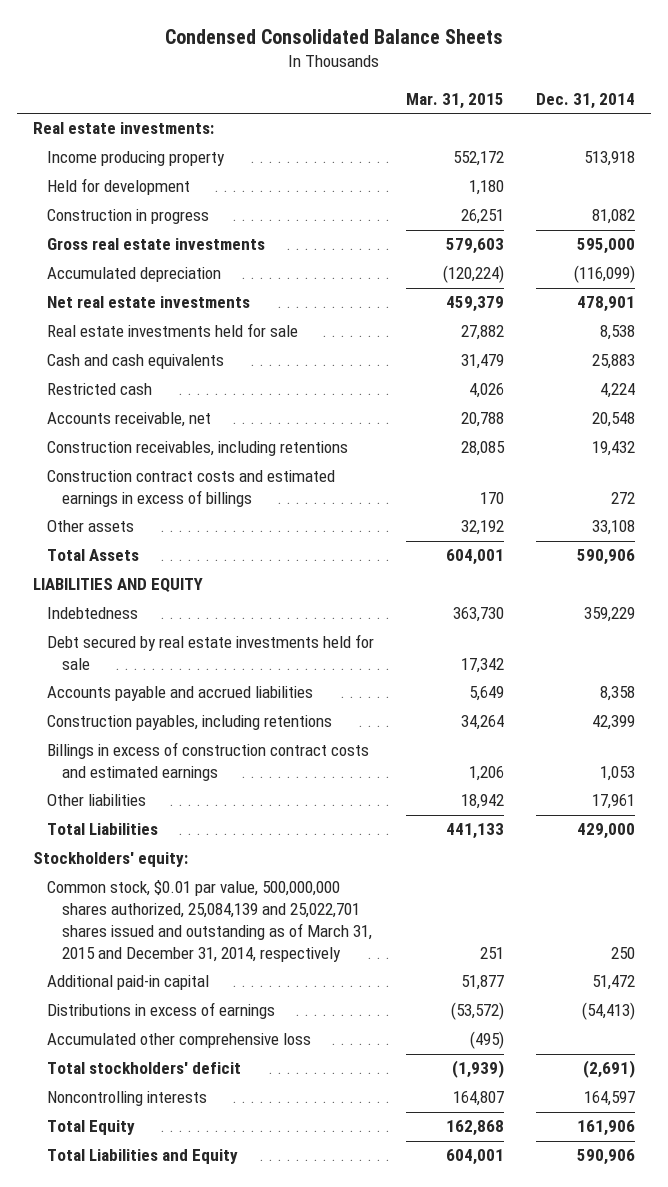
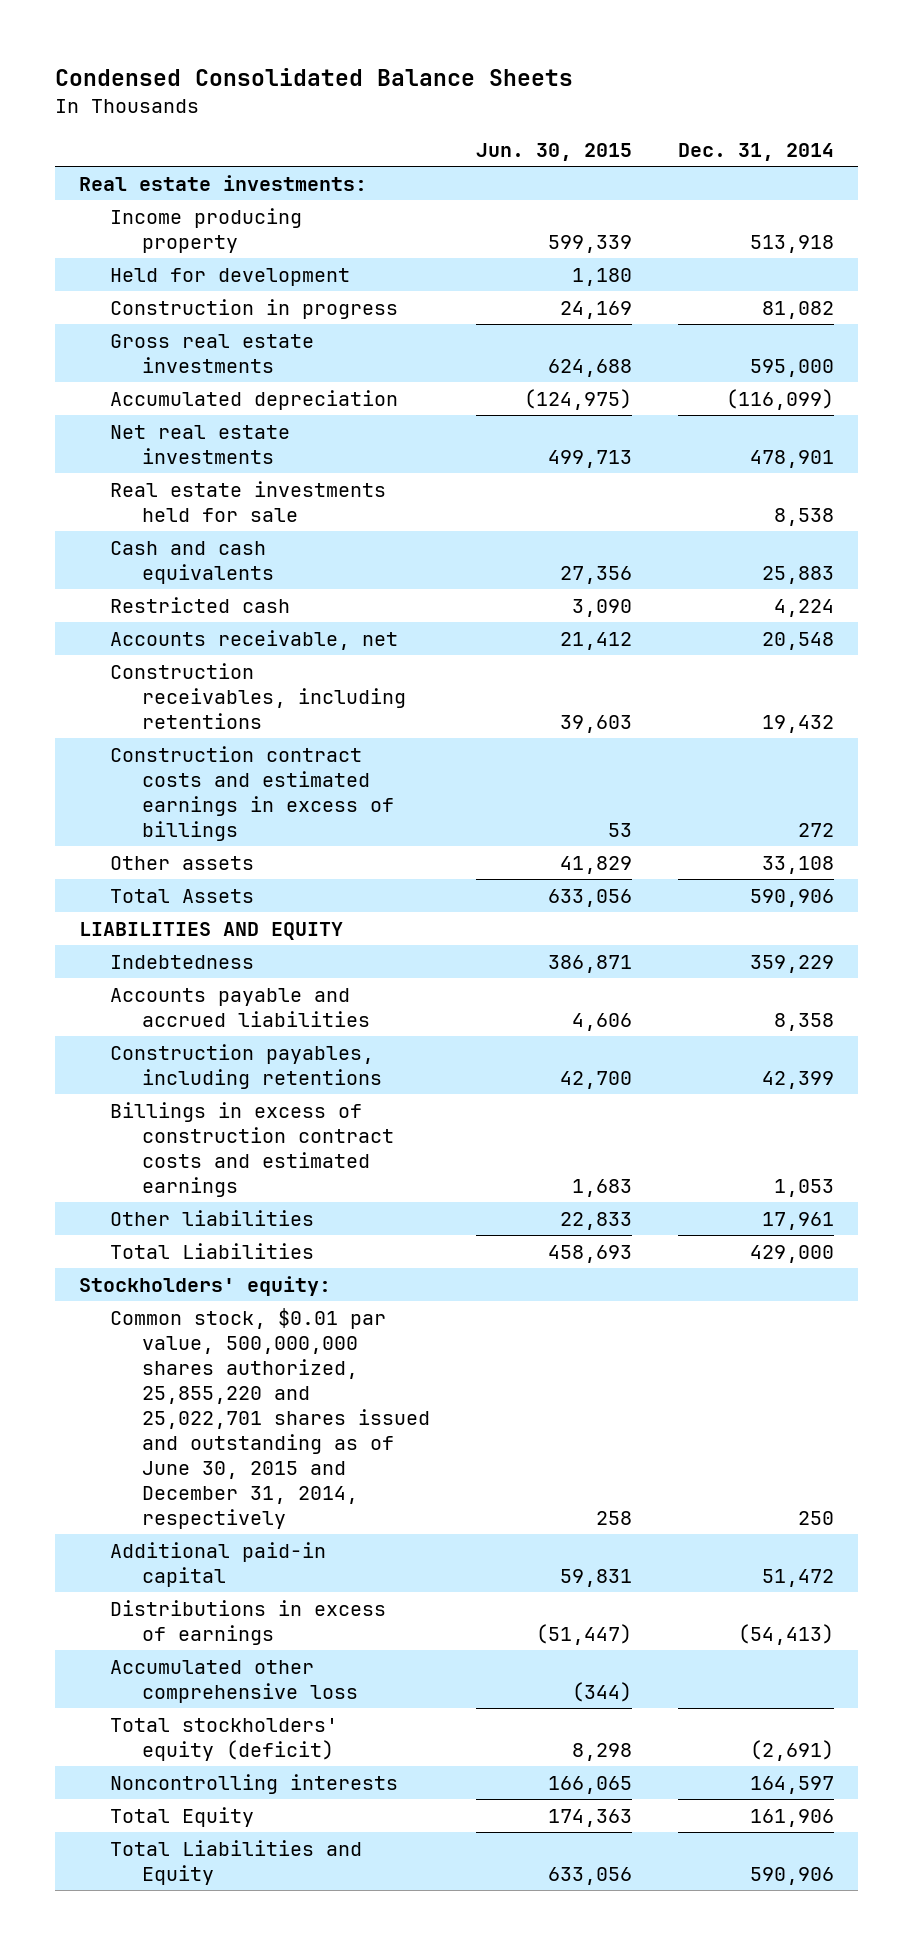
- | Mar. 31, 2015 | Dec. 31, 2014
+ | Jun. 30, 2015 | Dec. 31, 2014
- Debt secured by real estate investments held for sale | 17,342 |
- Common stock, $0.01 par value, 500,000,000 shares authorized, 25,084,139 and 25,022,701 shares issued and outstanding as of March 31, 2015 and December 31, 2014, respectively | 251 | 250
+ Common stock, $0.01 par value, 500,000,000 shares authorized, 25,855,220 and 25,022,701 shares issued and outstanding as of June 30, 2015 and December 31, 2014, respectively | 258 | 250
- Total stockholders' deficit | (1,939) | (2,691)
+ Total stockholders' equity (deficit) | 8,298 | (2,691)

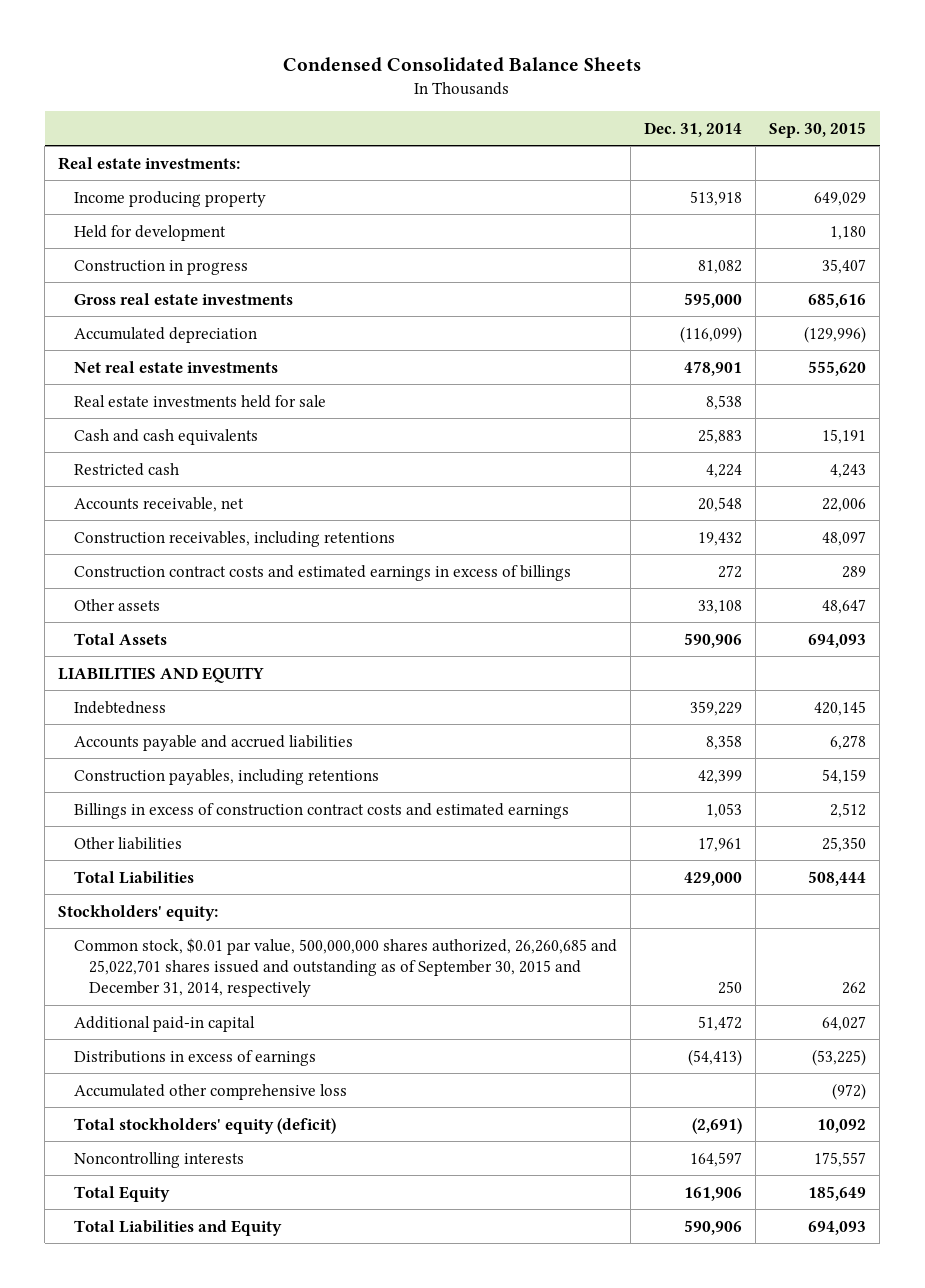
- | Jun. 30, 2015 | Dec. 31, 2014
+ | Dec. 31, 2014 | Sep. 30, 2015
- Common stock, $0.01 par value, 500,000,000 shares authorized, 25,855,220 and 25,022,701 shares issued and outstanding as of June 30, 2015 and December 31, 2014, respectively | 258 | 250
+ Common stock, $0.01 par value, 500,000,000 shares authorized, 26,260,685 and 25,022,701 shares issued and outstanding as of September 30, 2015 and December 31, 2014, respectively | 250 | 262

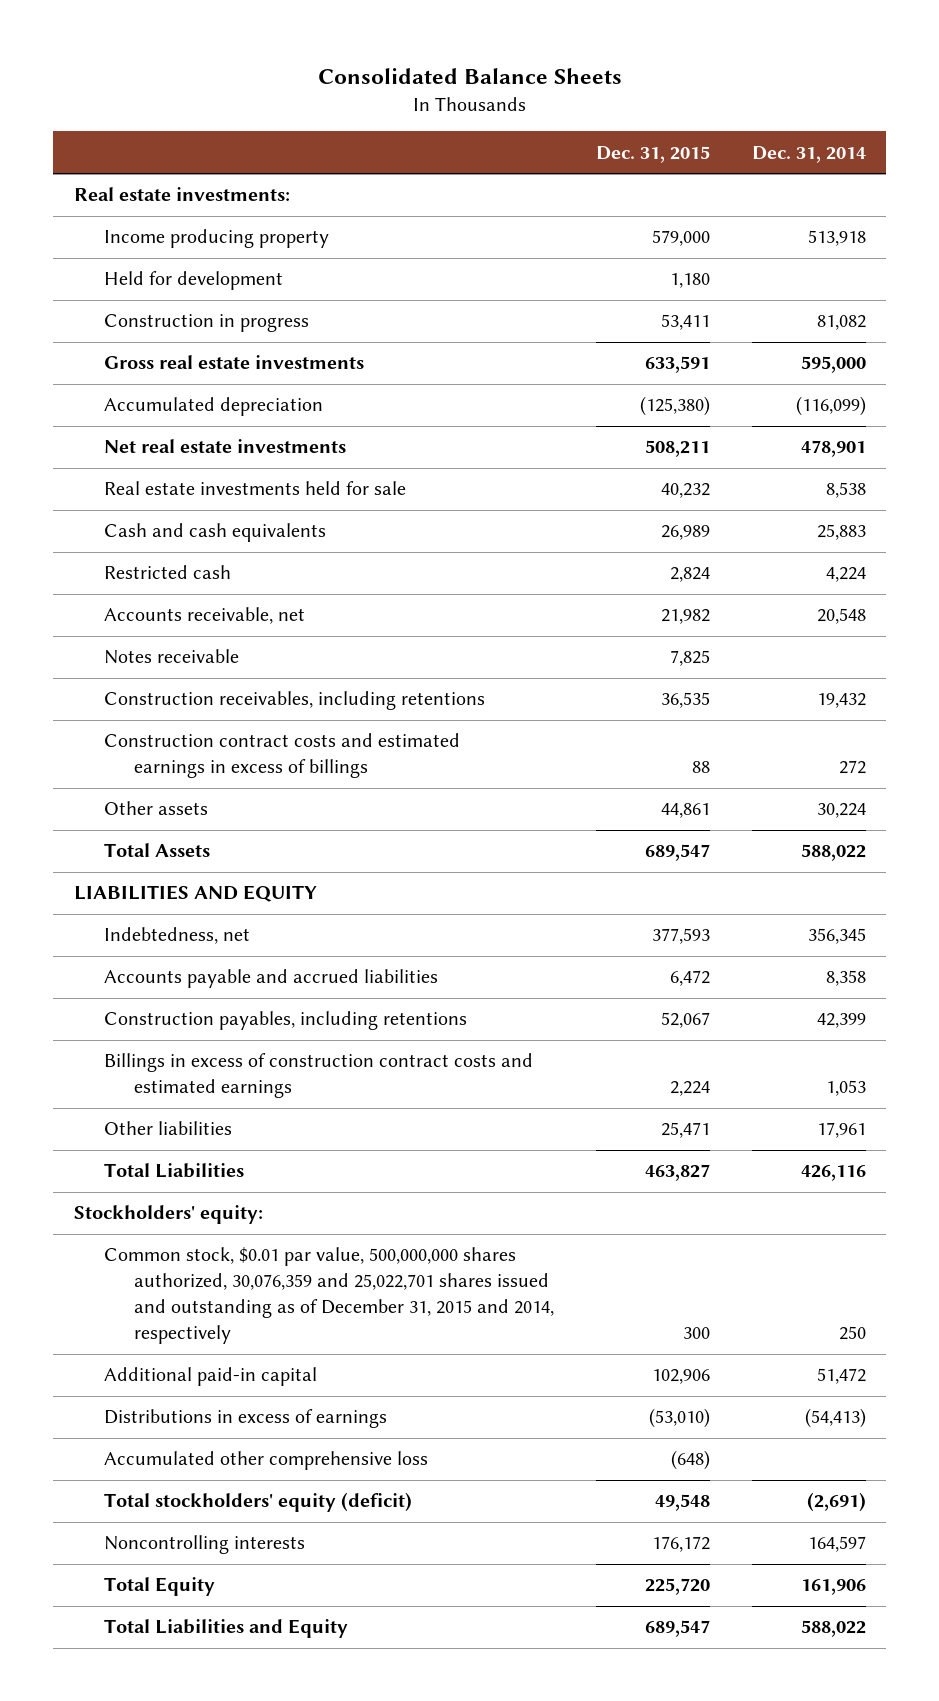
- Condensed Consolidated Balance Sheets
+ Consolidated Balance Sheets
- | Dec. 31, 2014 | Sep. 30, 2015
+ | Dec. 31, 2015 | Dec. 31, 2014
+ Notes receivable | 7,825 |
- Other assets | 33,108 | 48,647
- Total Assets | 590,906 | 694,093
+ Other assets | 44,861 | 30,224
+ Total Assets | 689,547 | 588,022
- Indebtedness | 359,229 | 420,145
+ Indebtedness, net | 377,593 | 356,345
- Total Liabilities | 429,000 | 508,444
+ Total Liabilities | 463,827 | 426,116
- Common stock, $0.01 par value, 500,000,000 shares authorized, 26,260,685 and 25,022,701 shares issued and outstanding as of September 30, 2015 and December 31, 2014, respectively | 250 | 262
+ Common stock, $0.01 par value, 500,000,000 shares authorized, 30,076,359 and 25,022,701 shares issued and outstanding as of December 31, 2015 and 2014, respectively | 300 | 250
- Total Liabilities and Equity | 590,906 | 694,093
+ Total Liabilities and Equity | 689,547 | 588,022

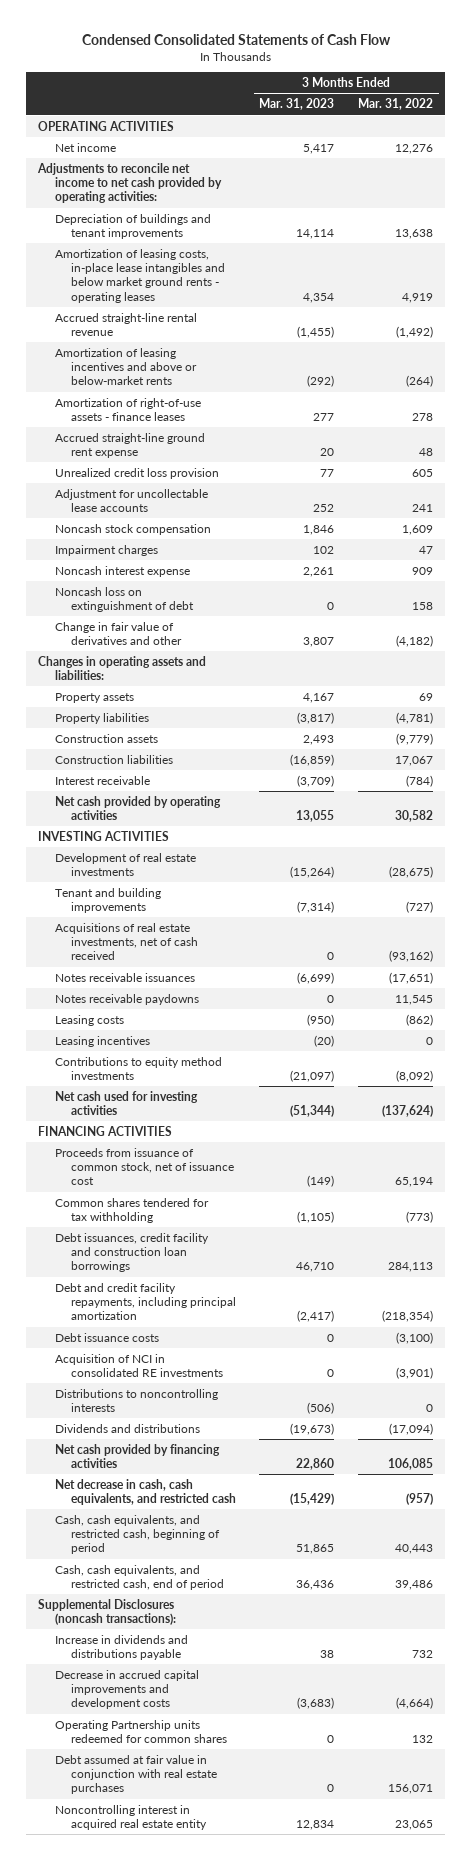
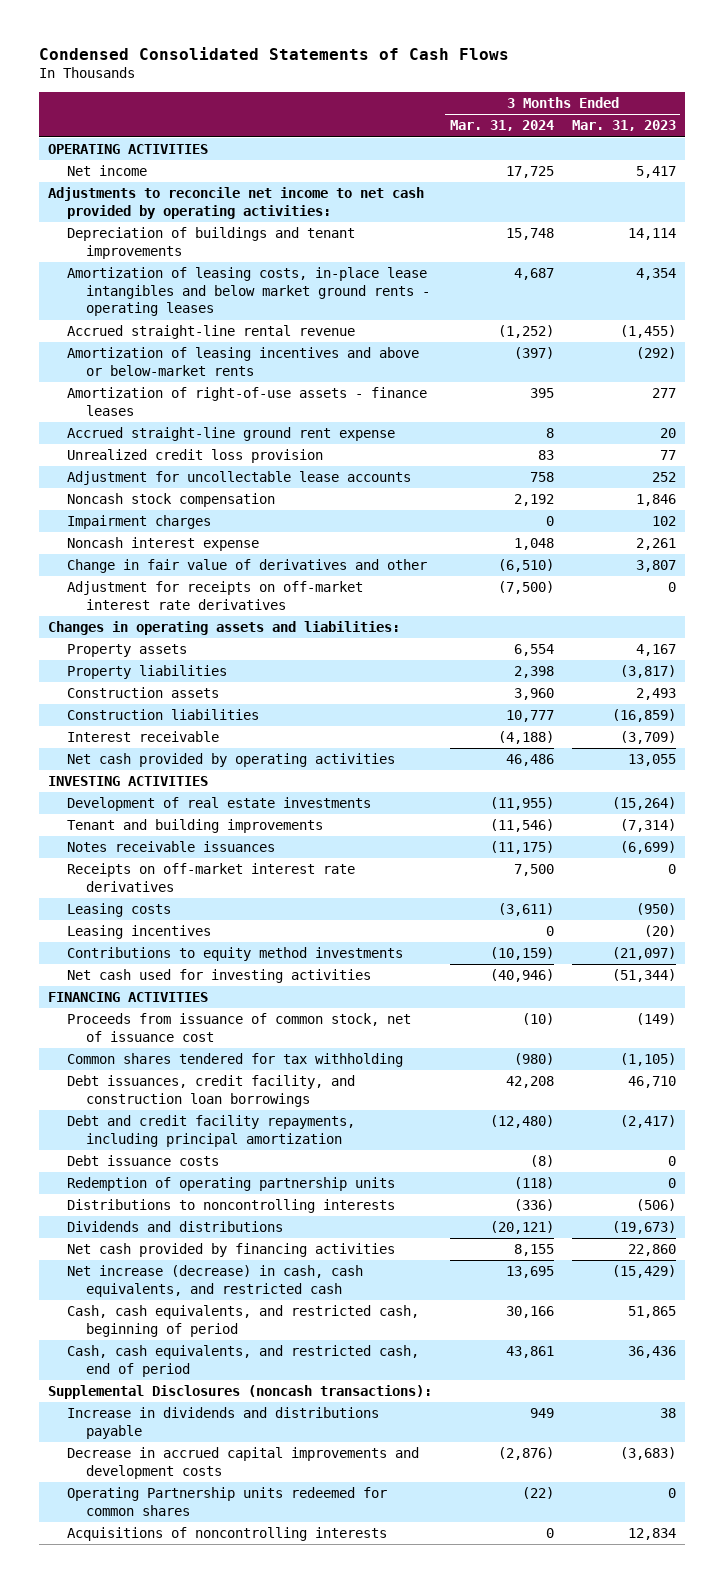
- Condensed Consolidated Statements of Cash Flow
+ Condensed Consolidated Statements of Cash Flows
- | 3 Months Ended Mar. 31, 2023 | 3 Months Ended Mar. 31, 2022
+ | 3 Months Ended Mar. 31, 2024 | 3 Months Ended Mar. 31, 2023
- Noncash loss on extinguishment of debt | 0 | 158
+ Adjustment for receipts on off-market interest rate derivatives | (7,500) | 0
- Acquisitions of real estate investments, net of cash received | 0 | (93,162)
- Notes receivable paydowns | 0 | 11,545
+ Receipts on off-market interest rate derivatives | 7,500 | 0
- Debt issuances, credit facility and construction loan borrowings | 46,710 | 284,113
+ Debt issuances, credit facility, and construction loan borrowings | 42,208 | 46,710
- Acquisition of NCI in consolidated RE investments | 0 | (3,901)
+ Redemption of operating partnership units | (118) | 0
- Net decrease in cash, cash equivalents, and restricted cash | (15,429) | (957)
+ Net increase (decrease) in cash, cash equivalents, and restricted cash | 13,695 | (15,429)
- Debt assumed at fair value in conjunction with real estate purchases | 0 | 156,071
- Noncontrolling interest in acquired real estate entity | 12,834 | 23,065
+ Acquisitions of noncontrolling interests | 0 | 12,834

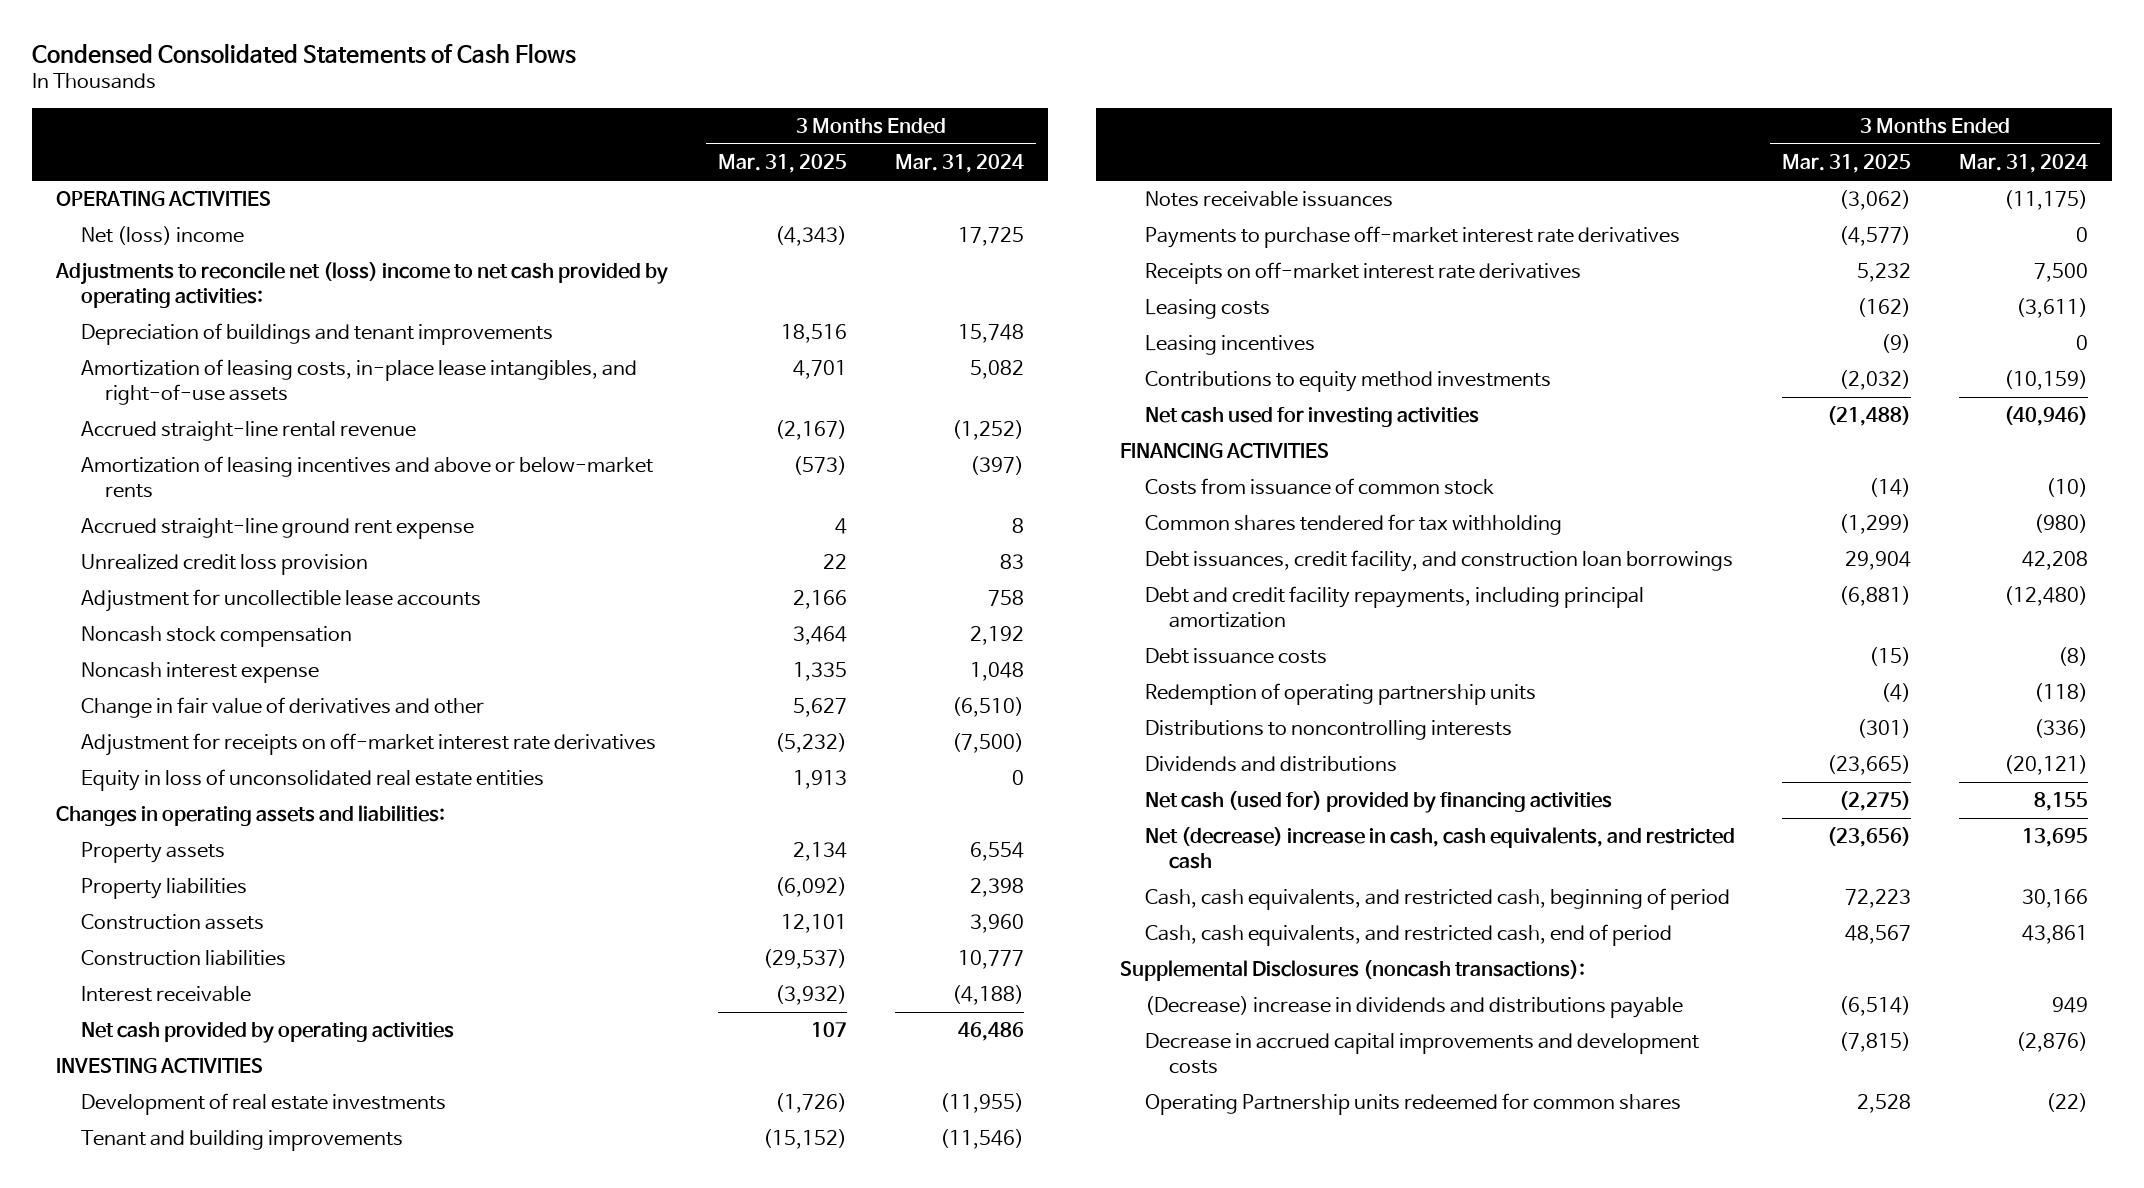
- | 3 Months Ended Mar. 31, 2024 | 3 Months Ended Mar. 31, 2023
+ | 3 Months Ended Mar. 31, 2025 | 3 Months Ended Mar. 31, 2024
- Net income | 17,725 | 5,417
- Adjustments to reconcile net income to net cash provided by operating activities:
+ Net (loss) income | (4,343) | 17,725
+ Adjustments to reconcile net (loss) income to net cash provided by operating activities:
- Amortization of leasing costs, in-place lease intangibles and below market ground rents - operating leases | 4,687 | 4,354
+ Amortization of leasing costs, in-place lease intangibles, and right-of-use assets | 4,701 | 5,082
- Amortization of right-of-use assets - finance leases | 395 | 277
- Adjustment for uncollectable lease accounts | 758 | 252
+ Adjustment for uncollectible lease accounts | 2,166 | 758
- Impairment charges | 0 | 102
+ Equity in loss of unconsolidated real estate entities | 1,913 | 0
+ Payments to purchase off-market interest rate derivatives | (4,577) | 0
- Proceeds from issuance of common stock, net of issuance cost | (10) | (149)
+ Costs from issuance of common stock | (14) | (10)
- Net cash provided by financing activities | 8,155 | 22,860
- Net increase (decrease) in cash, cash equivalents, and restricted cash | 13,695 | (15,429)
+ Net cash (used for) provided by financing activities | (2,275) | 8,155
+ Net (decrease) increase in cash, cash equivalents, and restricted cash | (23,656) | 13,695
- Increase in dividends and distributions payable | 949 | 38
+ (Decrease) increase in dividends and distributions payable | (6,514) | 949
- Acquisitions of noncontrolling interests | 0 | 12,834

